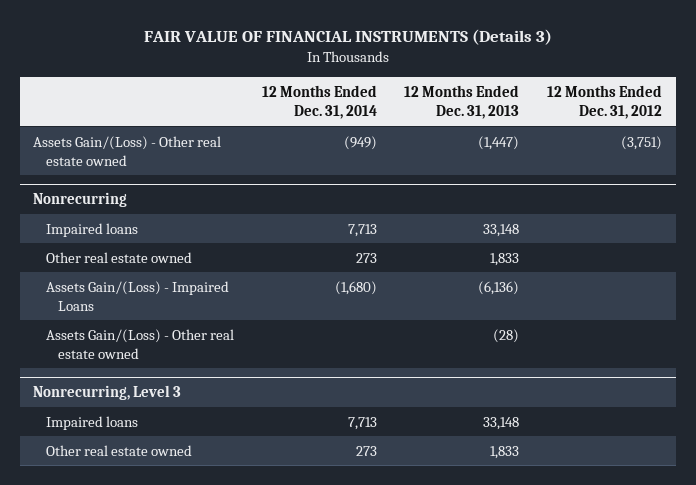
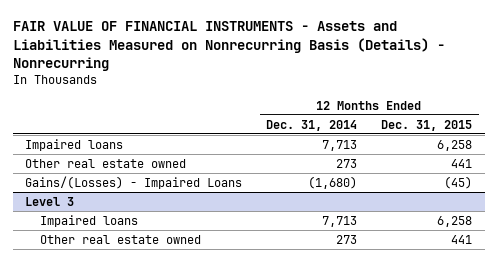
- FAIR VALUE OF FINANCIAL INSTRUMENTS (Details 3)
+ FAIR VALUE OF FINANCIAL INSTRUMENTS - Assets and Liabilities Measured on Nonrecurring Basis (Details) - Nonrecurring
- | 12 Months Ended Dec. 31, 2014 | 12 Months Ended Dec. 31, 2013 | 12 Months Ended Dec. 31, 2012
+ | 12 Months Ended Dec. 31, 2014 | 12 Months Ended Dec. 31, 2015
- Assets Gain/(Loss) - Other real estate owned | (949) | (1,447) | (3,751)
- Nonrecurring
- Assets Gain/(Loss) - Impaired Loans | (1,680) | (6,136) |
- Assets Gain/(Loss) - Other real estate owned | | (28) |
- Nonrecurring, Level 3
+ Gains/(Losses) - Impaired Loans | (1,680) | (45)
+ Level 3

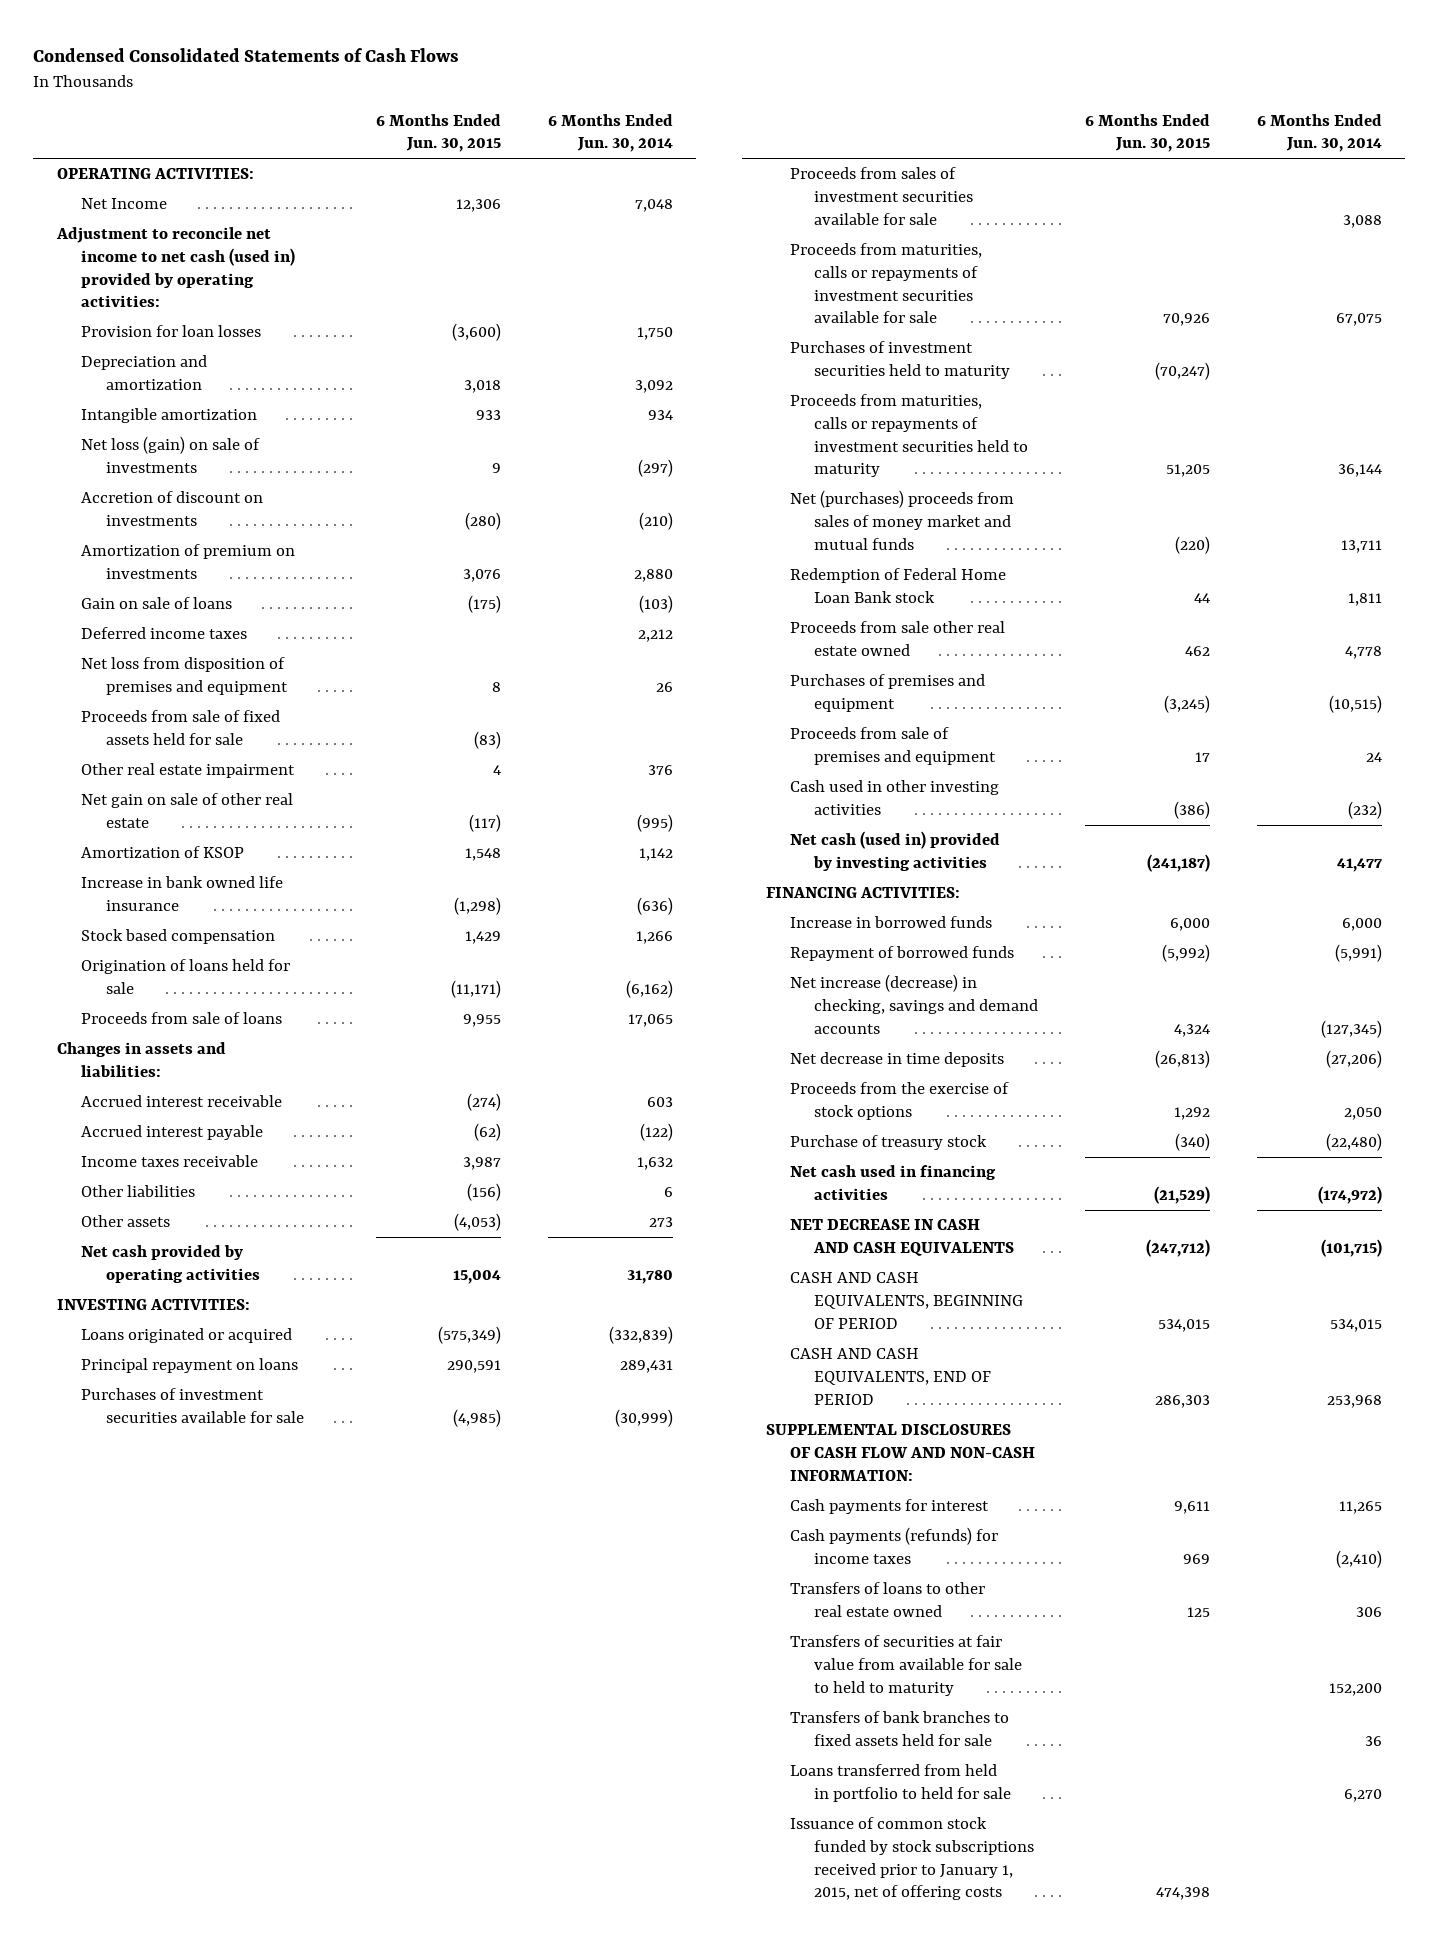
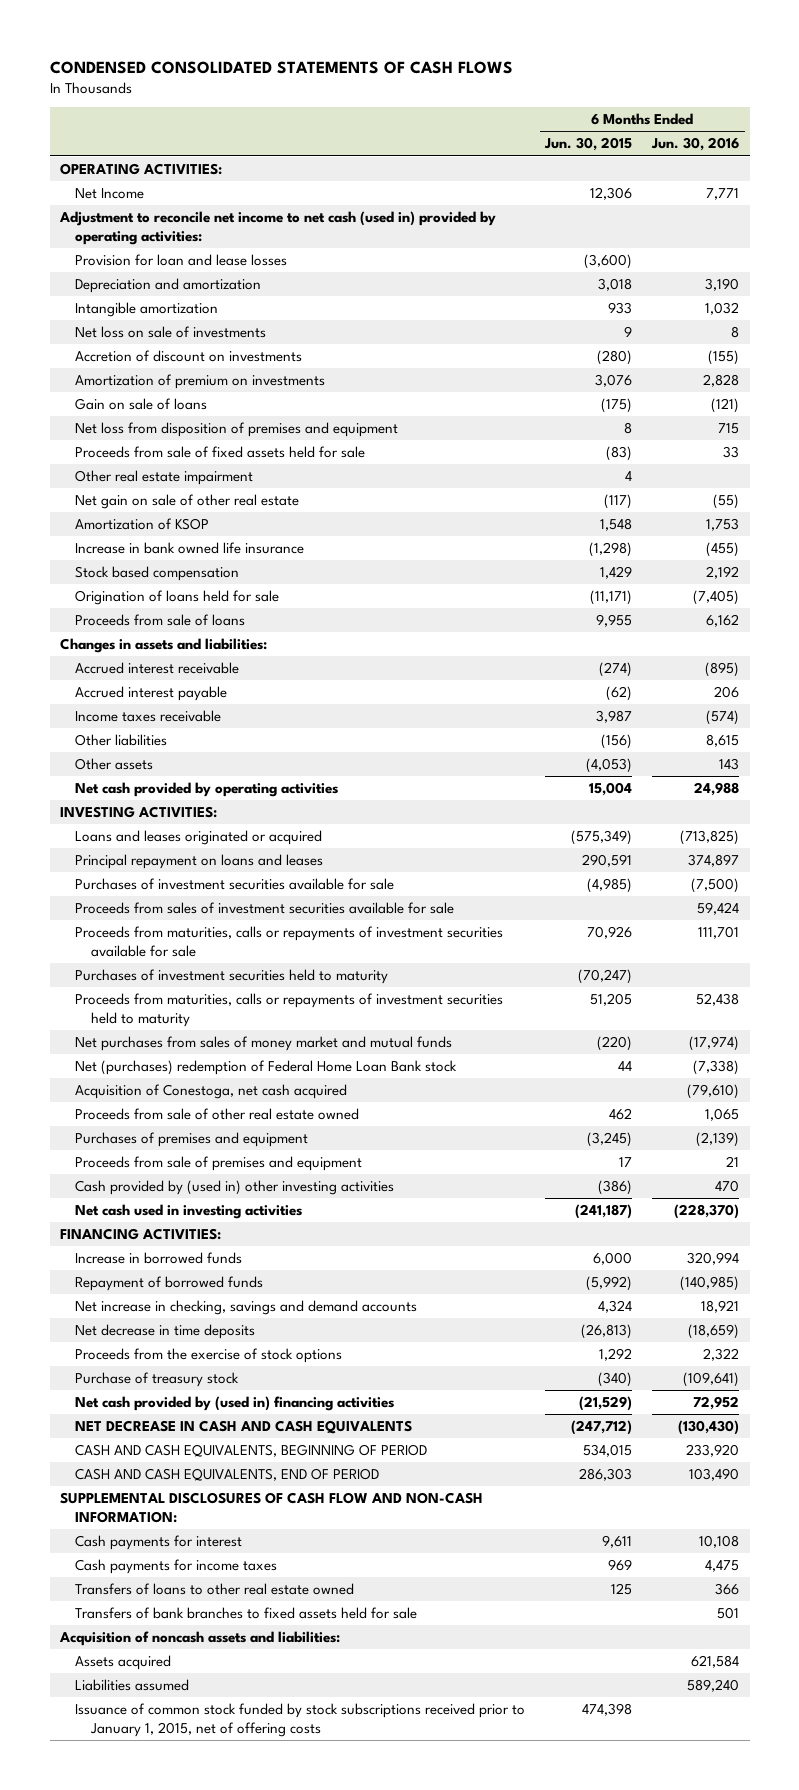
- Condensed Consolidated Statements of Cash Flows
+ CONDENSED CONSOLIDATED STATEMENTS OF CASH FLOWS
- | 6 Months Ended Jun. 30, 2015 | 6 Months Ended Jun. 30, 2014
+ | 6 Months Ended Jun. 30, 2015 | 6 Months Ended Jun. 30, 2016
- Provision for loan losses | (3,600) | 1,750
+ Provision for loan and lease losses | (3,600) |
- Net loss (gain) on sale of investments | 9 | (297)
+ Net loss on sale of investments | 9 | 8
- Deferred income taxes | | 2,212
- Loans originated or acquired | (575,349) | (332,839)
- Principal repayment on loans | 290,591 | 289,431
+ Loans and leases originated or acquired | (575,349) | (713,825)
+ Principal repayment on loans and leases | 290,591 | 374,897
- Net (purchases) proceeds from sales of money market and mutual funds | (220) | 13,711
- Redemption of Federal Home Loan Bank stock | 44 | 1,811
- Proceeds from sale other real estate owned | 462 | 4,778
+ Net purchases from sales of money market and mutual funds | (220) | (17,974)
+ Net (purchases) redemption of Federal Home Loan Bank stock | 44 | (7,338)
+ Acquisition of Conestoga, net cash acquired | | (79,610)
+ Proceeds from sale of other real estate owned | 462 | 1,065
- Cash used in other investing activities | (386) | (232)
- Net cash (used in) provided by investing activities | (241,187) | 41,477
+ Cash provided by (used in) other investing activities | (386) | 470
+ Net cash used in investing activities | (241,187) | (228,370)
- Net increase (decrease) in checking, savings and demand accounts | 4,324 | (127,345)
+ Net increase in checking, savings and demand accounts | 4,324 | 18,921
- Net cash used in financing activities | (21,529) | (174,972)
+ Net cash provided by (used in) financing activities | (21,529) | 72,952
- Cash payments (refunds) for income taxes | 969 | (2,410)
+ Cash payments for income taxes | 969 | 4,475
- Transfers of securities at fair value from available for sale to held to maturity | | 152,200
- Loans transferred from held in portfolio to held for sale | | 6,270
+ Acquisition of noncash assets and liabilities:
+ Assets acquired | | 621,584
+ Liabilities assumed | | 589,240

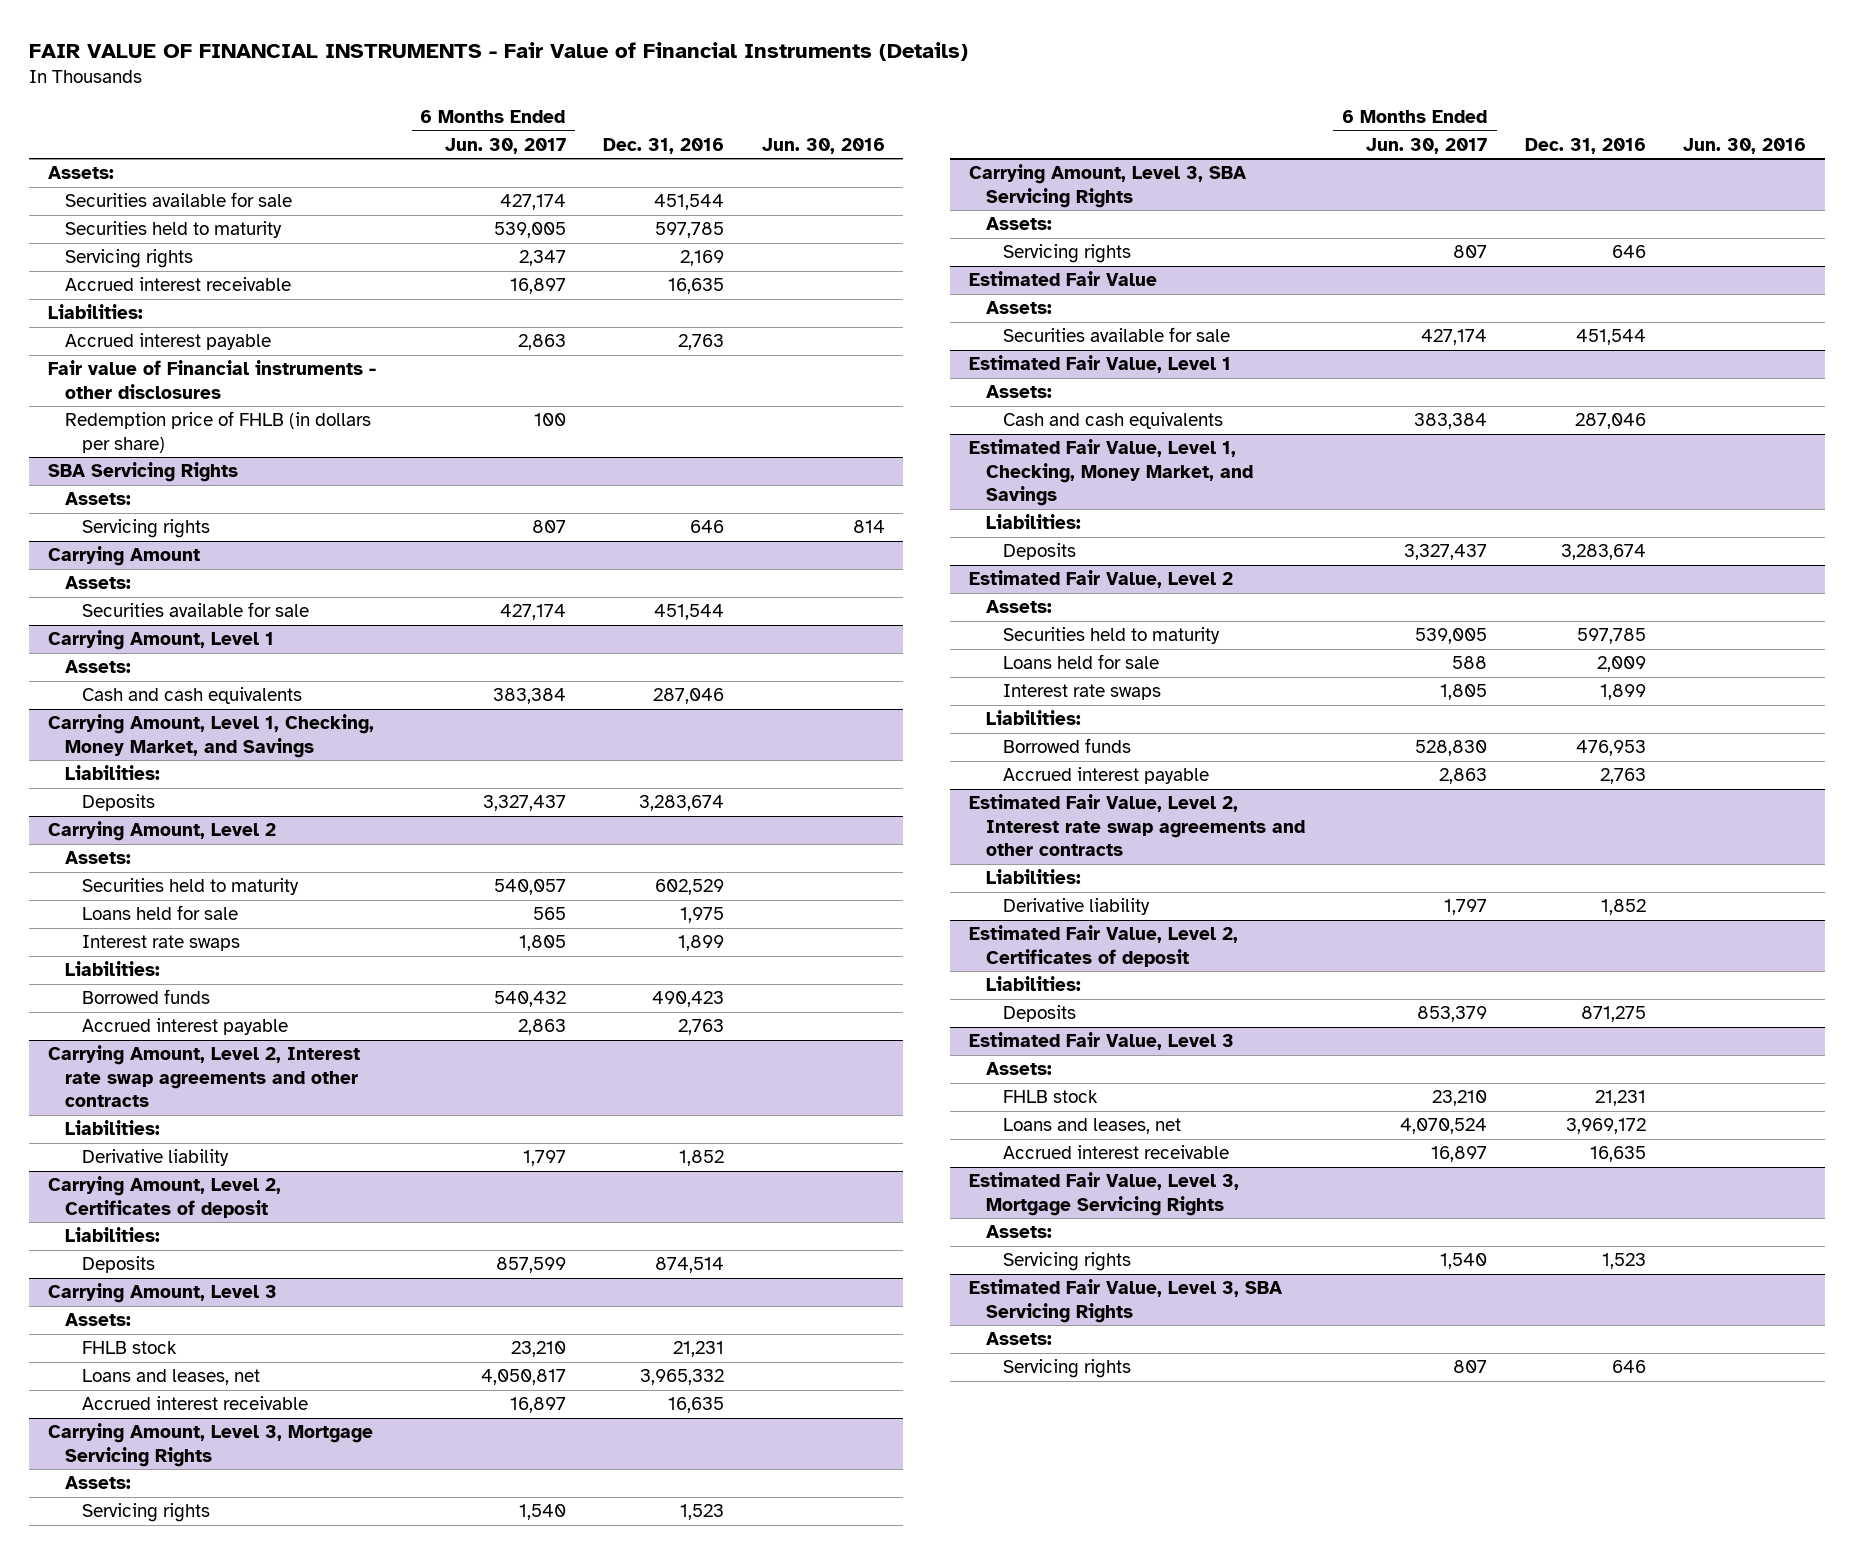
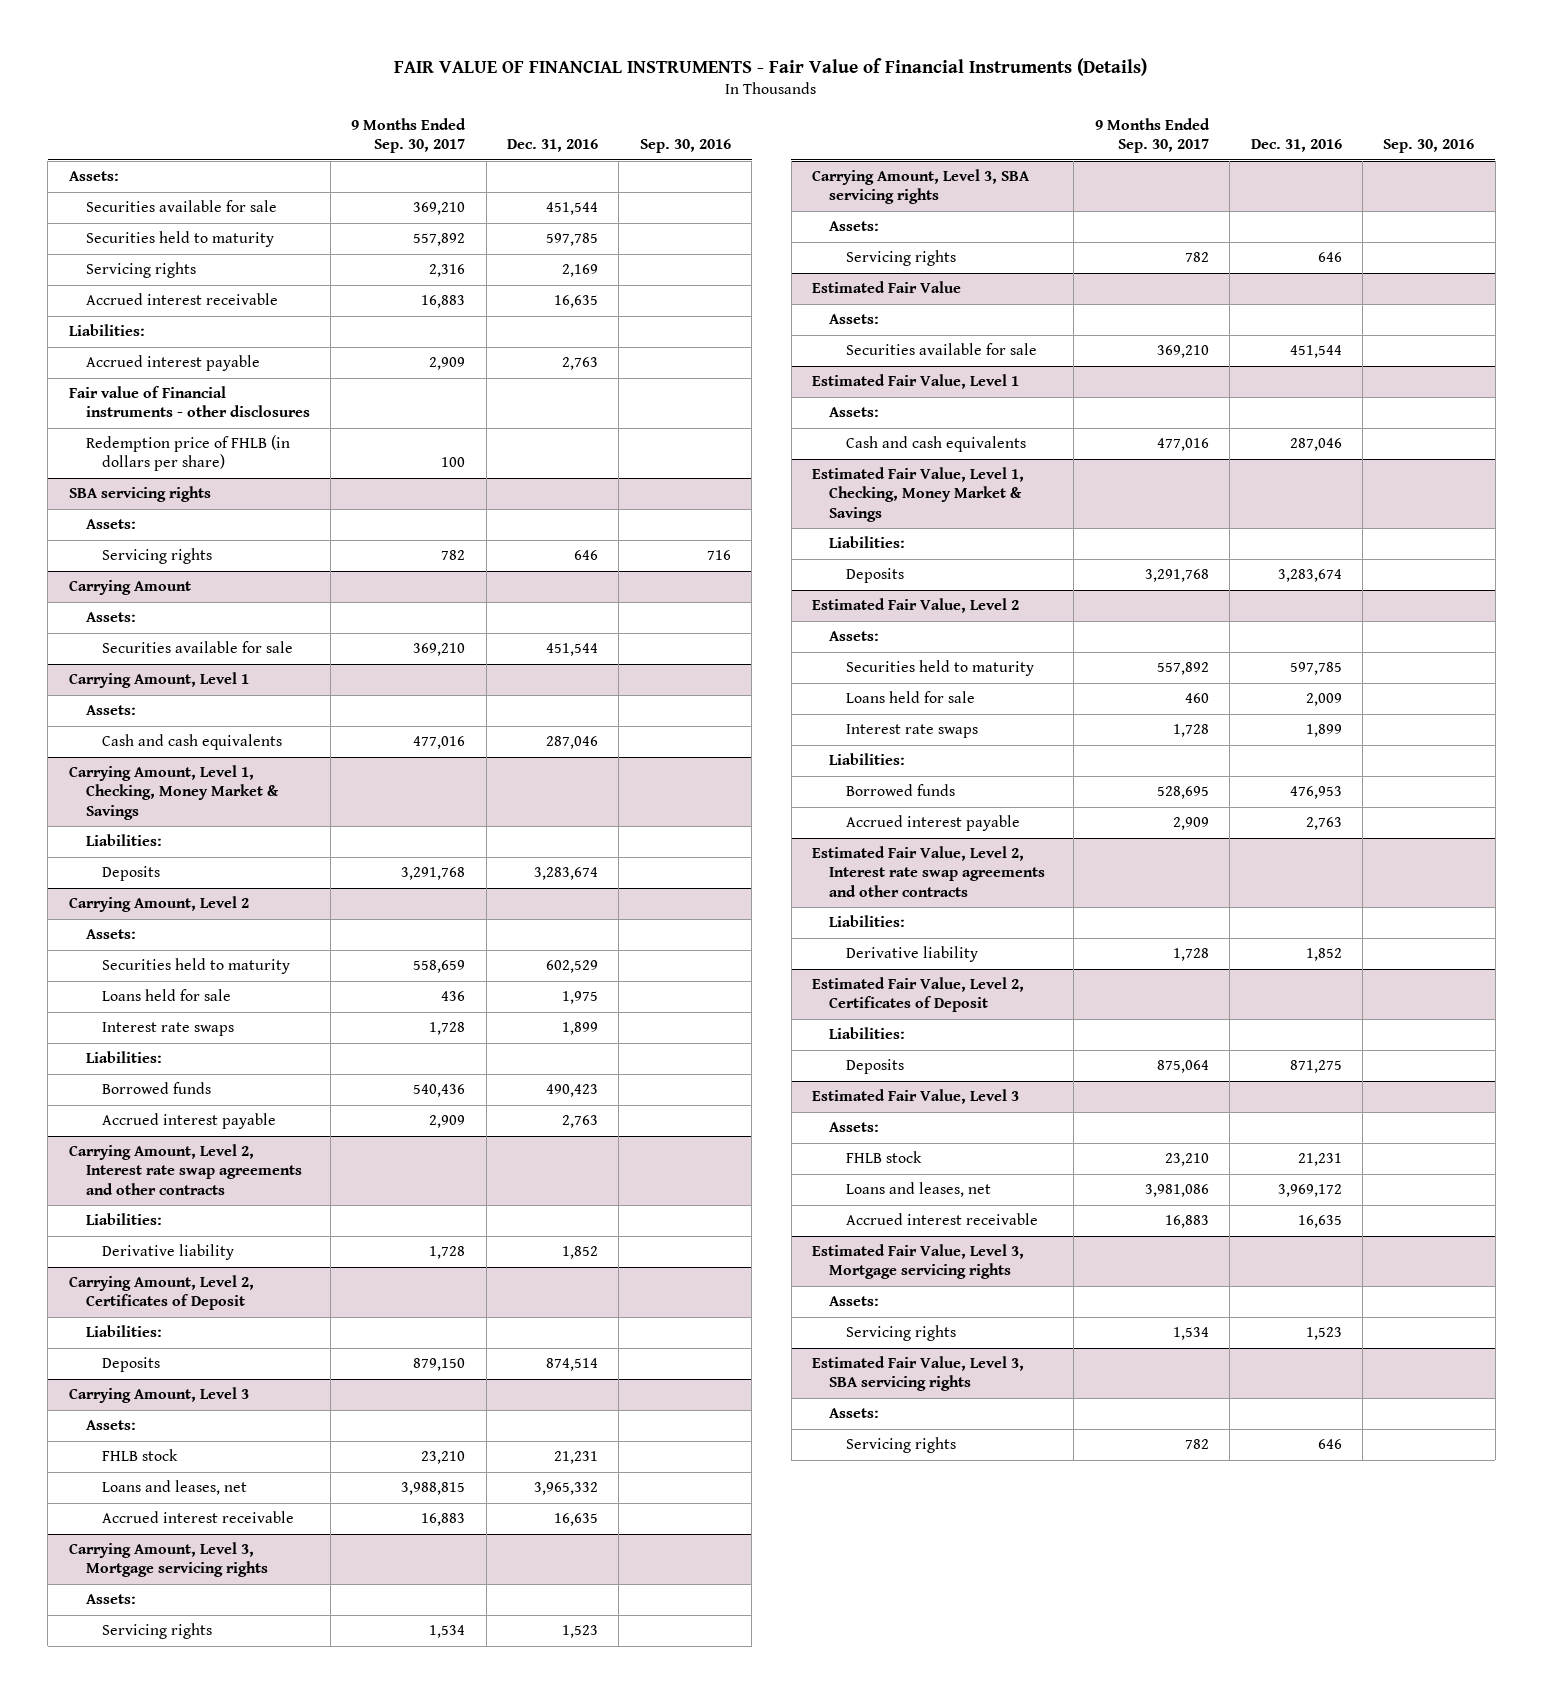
- | 6 Months Ended Jun. 30, 2017 | Dec. 31, 2016 | Jun. 30, 2016
+ | 9 Months Ended Sep. 30, 2017 | Dec. 31, 2016 | Sep. 30, 2016
- SBA Servicing Rights
+ SBA servicing rights
- Carrying Amount, Level 1, Checking, Money Market, and Savings
+ Carrying Amount, Level 1, Checking, Money Market & Savings
- Carrying Amount, Level 2, Certificates of deposit
+ Carrying Amount, Level 2, Certificates of Deposit
- Carrying Amount, Level 3, Mortgage Servicing Rights
+ Carrying Amount, Level 3, Mortgage servicing rights
- Carrying Amount, Level 3, SBA Servicing Rights
+ Carrying Amount, Level 3, SBA servicing rights
- Estimated Fair Value, Level 1, Checking, Money Market, and Savings
+ Estimated Fair Value, Level 1, Checking, Money Market & Savings
- Estimated Fair Value, Level 2, Certificates of deposit
+ Estimated Fair Value, Level 2, Certificates of Deposit
- Estimated Fair Value, Level 3, Mortgage Servicing Rights
+ Estimated Fair Value, Level 3, Mortgage servicing rights
- Estimated Fair Value, Level 3, SBA Servicing Rights
+ Estimated Fair Value, Level 3, SBA servicing rights

